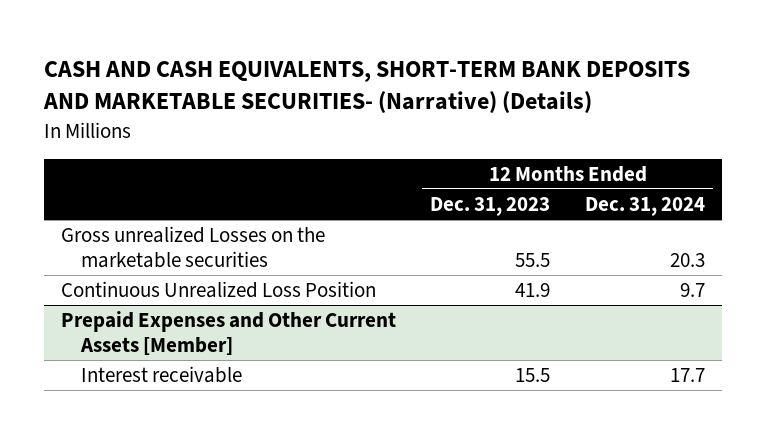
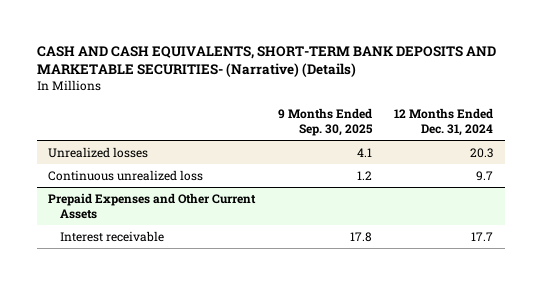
- | 12 Months Ended Dec. 31, 2023 | 12 Months Ended Dec. 31, 2024
+ | 9 Months Ended Sep. 30, 2025 | 12 Months Ended Dec. 31, 2024
- Gross unrealized Losses on the marketable securities | 55.5 | 20.3
- Continuous Unrealized Loss Position | 41.9 | 9.7
- Prepaid Expenses and Other Current Assets [Member]
+ Unrealized losses | 4.1 | 20.3
+ Continuous unrealized loss | 1.2 | 9.7
+ Prepaid Expenses and Other Current Assets

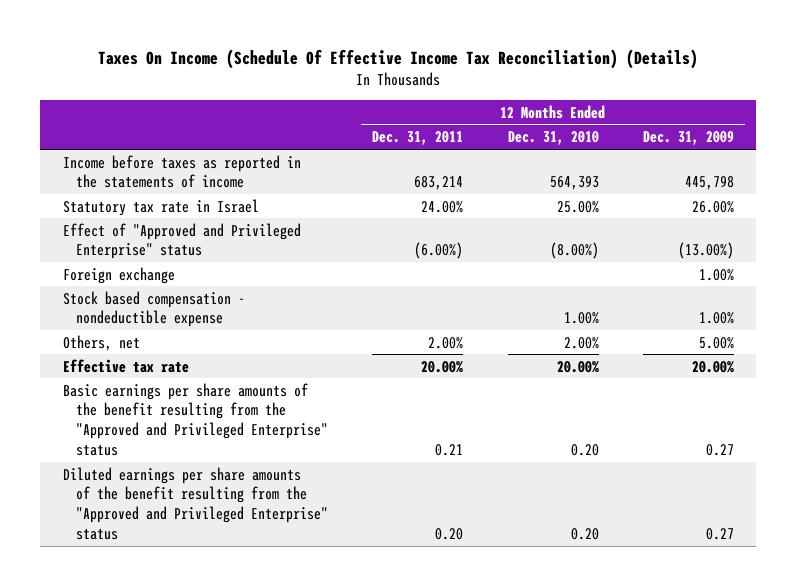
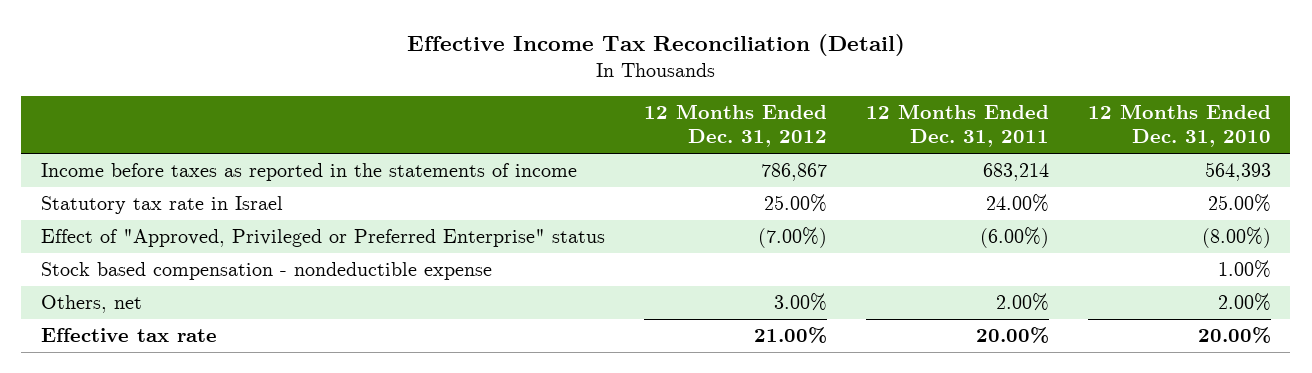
- Taxes On Income (Schedule Of Effective Income Tax Reconciliation) (Details)
+ Effective Income Tax Reconciliation (Detail)
- | 12 Months Ended Dec. 31, 2011 | 12 Months Ended Dec. 31, 2010 | 12 Months Ended Dec. 31, 2009
+ | 12 Months Ended Dec. 31, 2012 | 12 Months Ended Dec. 31, 2011 | 12 Months Ended Dec. 31, 2010
- Effect of "Approved and Privileged Enterprise" status | (6.00%) | (8.00%) | (13.00%)
- Foreign exchange | | | 1.00%
+ Effect of "Approved, Privileged or Preferred Enterprise" status | (7.00%) | (6.00%) | (8.00%)
- Basic earnings per share amounts of the benefit resulting from the "Approved and Privileged Enterprise" status | 0.21 | 0.20 | 0.27
- Diluted earnings per share amounts of the benefit resulting from the "Approved and Privileged Enterprise" status | 0.20 | 0.20 | 0.27

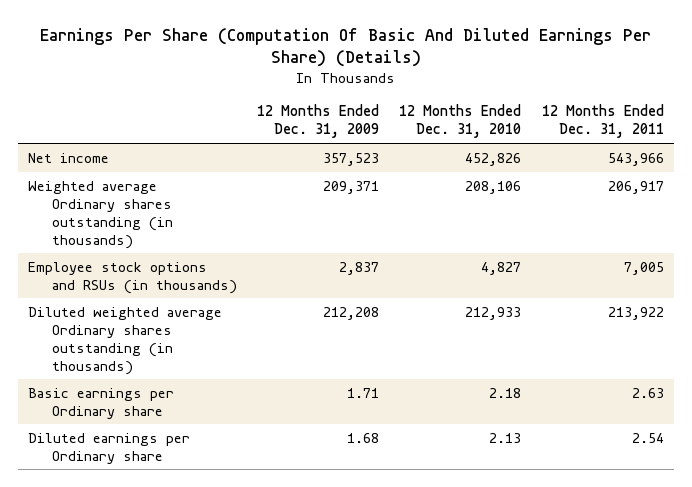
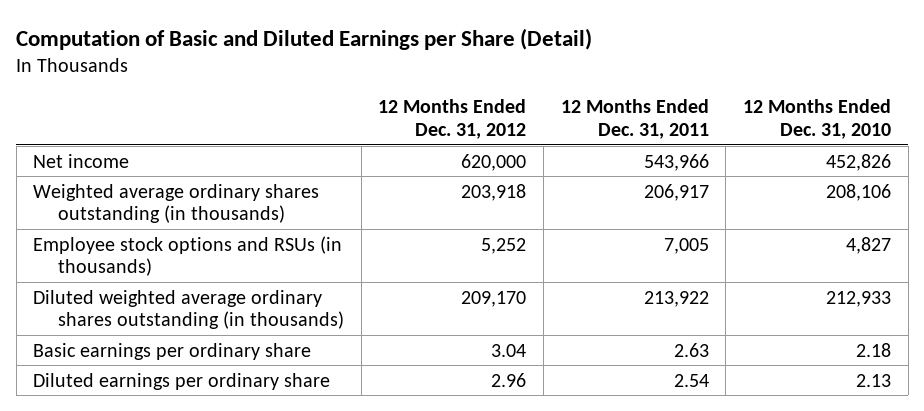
- Earnings Per Share (Computation Of Basic And Diluted Earnings Per Share) (Details)
+ Computation of Basic and Diluted Earnings per Share (Detail)
- | 12 Months Ended Dec. 31, 2009 | 12 Months Ended Dec. 31, 2010 | 12 Months Ended Dec. 31, 2011
+ | 12 Months Ended Dec. 31, 2012 | 12 Months Ended Dec. 31, 2011 | 12 Months Ended Dec. 31, 2010
- Weighted average Ordinary shares outstanding (in thousands) | 209,371 | 208,106 | 206,917
+ Weighted average ordinary shares outstanding (in thousands) | 203,918 | 206,917 | 208,106
- Diluted weighted average Ordinary shares outstanding (in thousands) | 212,208 | 212,933 | 213,922
- Basic earnings per Ordinary share | 1.71 | 2.18 | 2.63
- Diluted earnings per Ordinary share | 1.68 | 2.13 | 2.54
+ Diluted weighted average ordinary shares outstanding (in thousands) | 209,170 | 213,922 | 212,933
+ Basic earnings per ordinary share | 3.04 | 2.63 | 2.18
+ Diluted earnings per ordinary share | 2.96 | 2.54 | 2.13

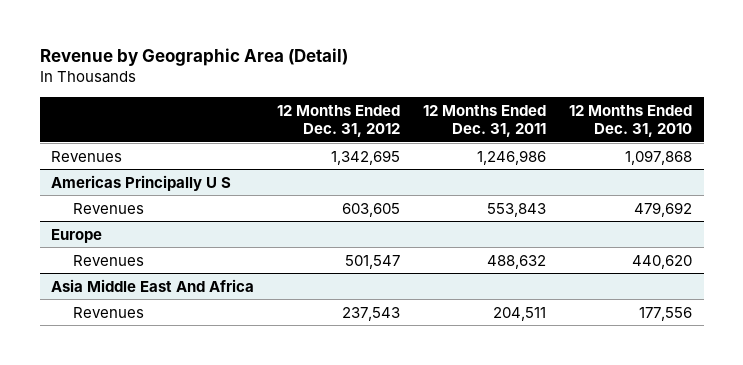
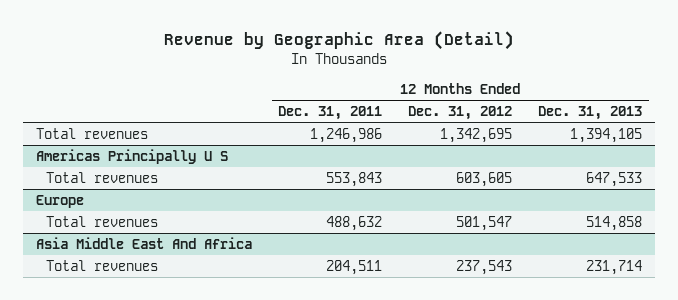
- | 12 Months Ended Dec. 31, 2012 | 12 Months Ended Dec. 31, 2011 | 12 Months Ended Dec. 31, 2010
+ | 12 Months Ended Dec. 31, 2011 | 12 Months Ended Dec. 31, 2012 | 12 Months Ended Dec. 31, 2013
- Revenues | 1,342,695 | 1,246,986 | 1,097,868
+ Total revenues | 1,246,986 | 1,342,695 | 1,394,105
@ Americas Principally U S
- Revenues | 603,605 | 553,843 | 479,692
+ Total revenues | 553,843 | 603,605 | 647,533
@ Europe
- Revenues | 501,547 | 488,632 | 440,620
+ Total revenues | 488,632 | 501,547 | 514,858
@ Asia Middle East And Africa
- Revenues | 237,543 | 204,511 | 177,556
+ Total revenues | 204,511 | 237,543 | 231,714

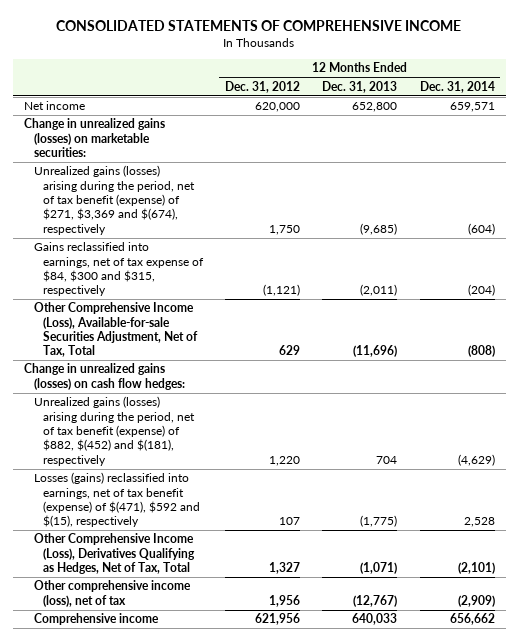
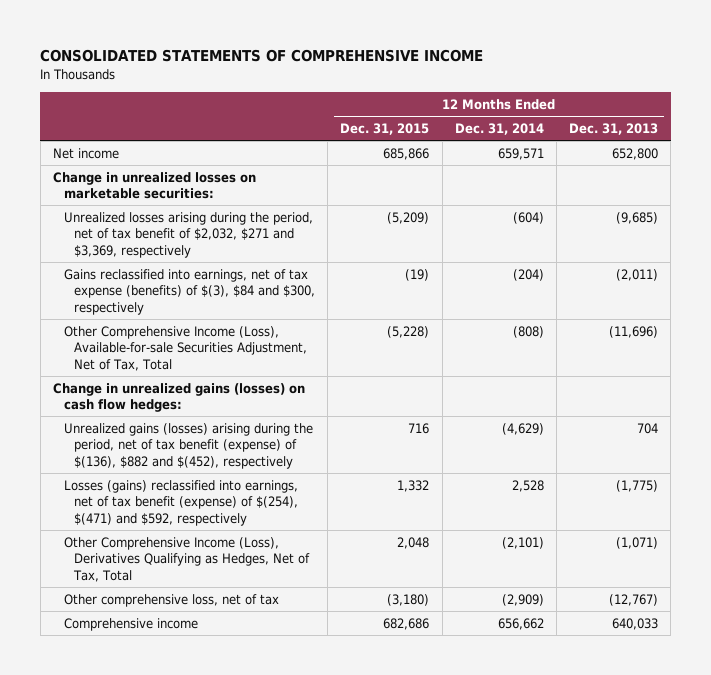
- | 12 Months Ended Dec. 31, 2012 | 12 Months Ended Dec. 31, 2013 | 12 Months Ended Dec. 31, 2014
+ | 12 Months Ended Dec. 31, 2015 | 12 Months Ended Dec. 31, 2014 | 12 Months Ended Dec. 31, 2013
- Change in unrealized gains (losses) on marketable securities:
- Unrealized gains (losses) arising during the period, net of tax benefit (expense) of $271, $3,369 and $(674), respectively | 1,750 | (9,685) | (604)
- Gains reclassified into earnings, net of tax expense of $84, $300 and $315, respectively | (1,121) | (2,011) | (204)
+ Change in unrealized losses on marketable securities:
+ Unrealized losses arising during the period, net of tax benefit of $2,032, $271 and $3,369, respectively | (5,209) | (604) | (9,685)
+ Gains reclassified into earnings, net of tax expense (benefits) of $(3), $84 and $300, respectively | (19) | (204) | (2,011)
- Unrealized gains (losses) arising during the period, net of tax benefit (expense) of $882, $(452) and $(181), respectively | 1,220 | 704 | (4,629)
- Losses (gains) reclassified into earnings, net of tax benefit (expense) of $(471), $592 and $(15), respectively | 107 | (1,775) | 2,528
+ Unrealized gains (losses) arising during the period, net of tax benefit (expense) of $(136), $882 and $(452), respectively | 716 | (4,629) | 704
+ Losses (gains) reclassified into earnings, net of tax benefit (expense) of $(254), $(471) and $592, respectively | 1,332 | 2,528 | (1,775)
- Other comprehensive income (loss), net of tax | 1,956 | (12,767) | (2,909)
+ Other comprehensive loss, net of tax | (3,180) | (2,909) | (12,767)

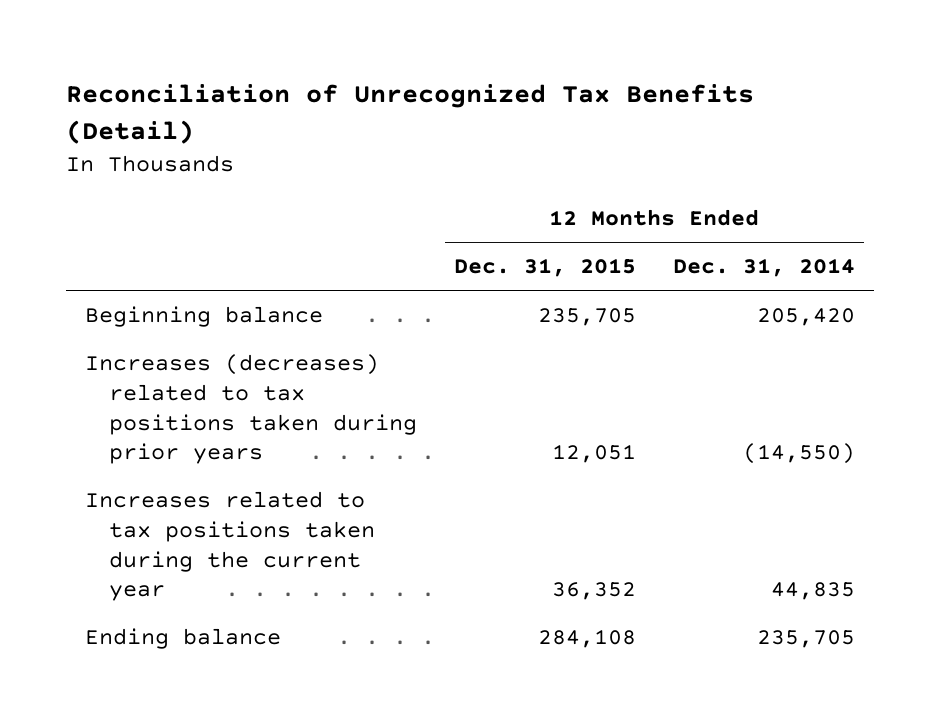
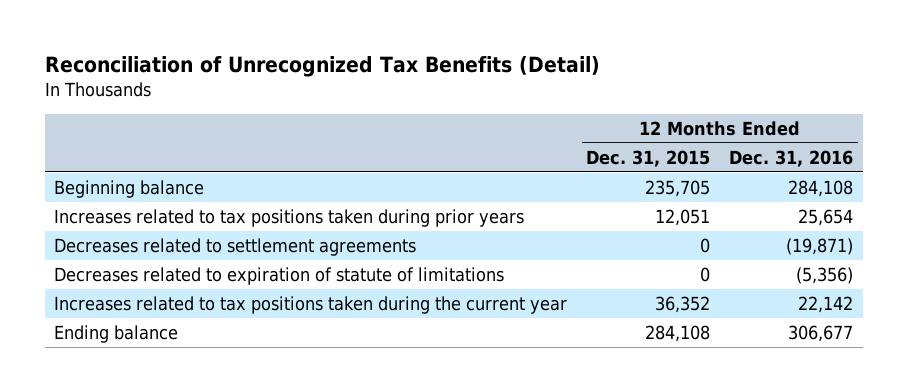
- | 12 Months Ended Dec. 31, 2015 | 12 Months Ended Dec. 31, 2014
+ | 12 Months Ended Dec. 31, 2015 | 12 Months Ended Dec. 31, 2016
- Increases (decreases) related to tax positions taken during prior years | 12,051 | (14,550)
+ Increases related to tax positions taken during prior years | 12,051 | 25,654
+ Decreases related to settlement agreements | 0 | (19,871)
+ Decreases related to expiration of statute of limitations | 0 | (5,356)

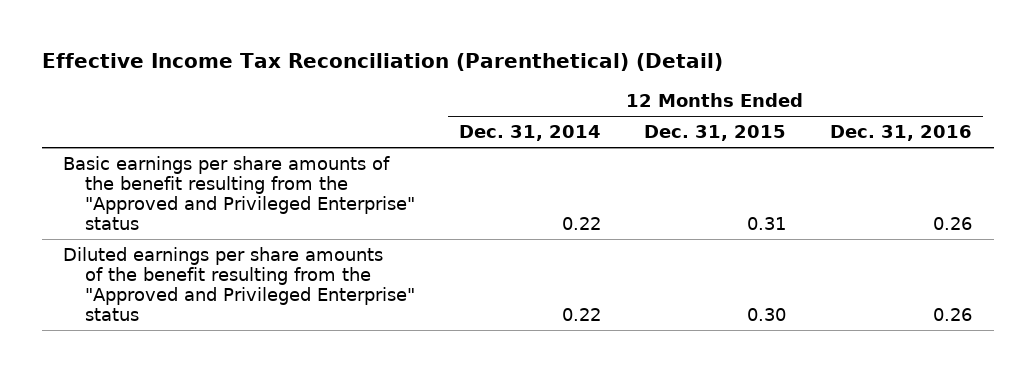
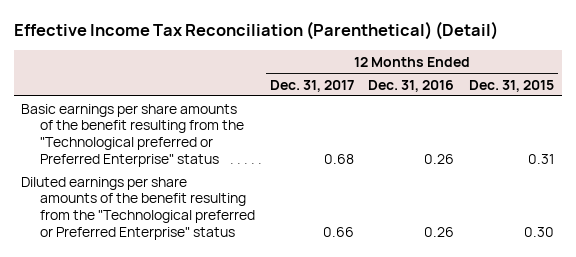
- | 12 Months Ended Dec. 31, 2014 | 12 Months Ended Dec. 31, 2015 | 12 Months Ended Dec. 31, 2016
+ | 12 Months Ended Dec. 31, 2017 | 12 Months Ended Dec. 31, 2016 | 12 Months Ended Dec. 31, 2015
- Basic earnings per share amounts of the benefit resulting from the "Approved and Privileged Enterprise" status | 0.22 | 0.31 | 0.26
- Diluted earnings per share amounts of the benefit resulting from the "Approved and Privileged Enterprise" status | 0.22 | 0.30 | 0.26
+ Basic earnings per share amounts of the benefit resulting from the "Technological preferred or Preferred Enterprise" status | 0.68 | 0.26 | 0.31
+ Diluted earnings per share amounts of the benefit resulting from the "Technological preferred or Preferred Enterprise" status | 0.66 | 0.26 | 0.30

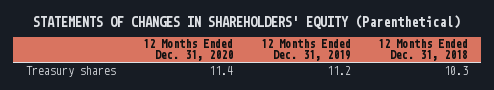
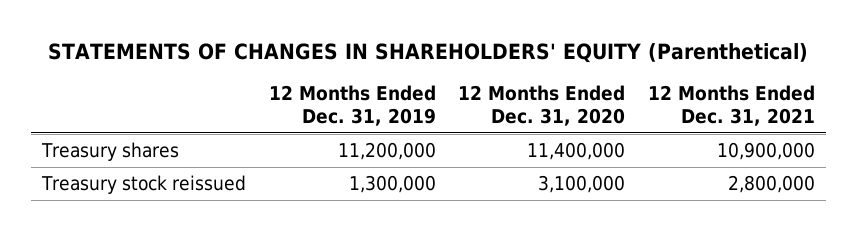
- | 12 Months Ended Dec. 31, 2020 | 12 Months Ended Dec. 31, 2019 | 12 Months Ended Dec. 31, 2018
+ | 12 Months Ended Dec. 31, 2019 | 12 Months Ended Dec. 31, 2020 | 12 Months Ended Dec. 31, 2021
- Treasury shares | 11.4 | 11.2 | 10.3
+ Treasury shares | 11,200,000 | 11,400,000 | 10,900,000
+ Treasury stock reissued | 1,300,000 | 3,100,000 | 2,800,000

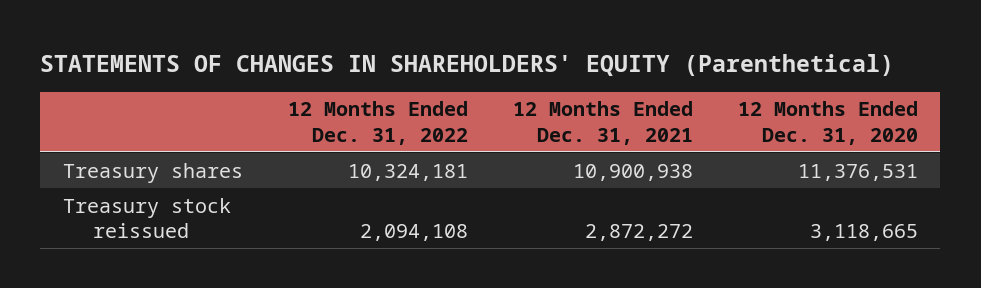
- | 12 Months Ended Dec. 31, 2019 | 12 Months Ended Dec. 31, 2020 | 12 Months Ended Dec. 31, 2021
+ | 12 Months Ended Dec. 31, 2022 | 12 Months Ended Dec. 31, 2021 | 12 Months Ended Dec. 31, 2020
- Treasury shares | 11,200,000 | 11,400,000 | 10,900,000
- Treasury stock reissued | 1,300,000 | 3,100,000 | 2,800,000
+ Treasury shares | 10,324,181 | 10,900,938 | 11,376,531
+ Treasury stock reissued | 2,094,108 | 2,872,272 | 3,118,665

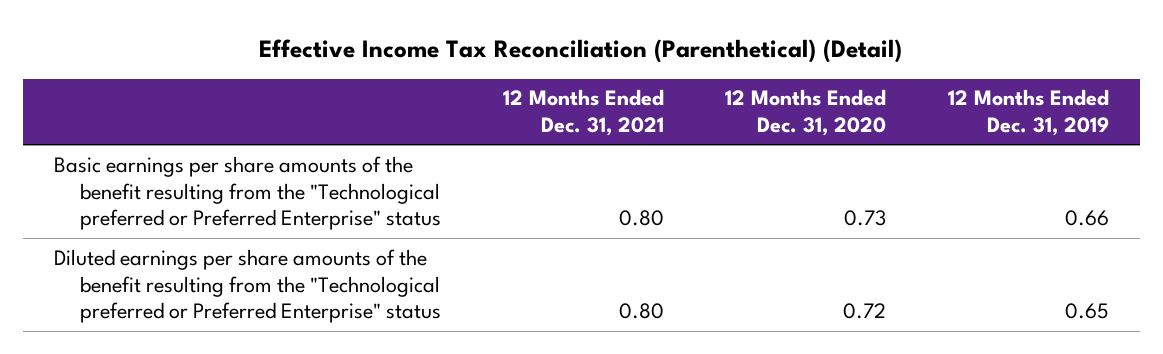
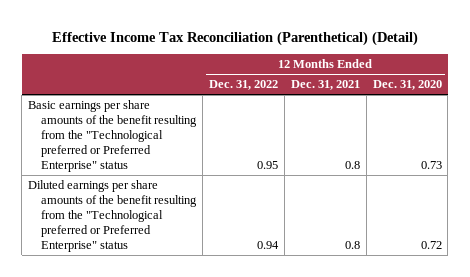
- | 12 Months Ended Dec. 31, 2021 | 12 Months Ended Dec. 31, 2020 | 12 Months Ended Dec. 31, 2019
+ | 12 Months Ended Dec. 31, 2022 | 12 Months Ended Dec. 31, 2021 | 12 Months Ended Dec. 31, 2020
- Basic earnings per share amounts of the benefit resulting from the "Technological preferred or Preferred Enterprise" status | 0.80 | 0.73 | 0.66
- Diluted earnings per share amounts of the benefit resulting from the "Technological preferred or Preferred Enterprise" status | 0.80 | 0.72 | 0.65
+ Basic earnings per share amounts of the benefit resulting from the "Technological preferred or Preferred Enterprise" status | 0.95 | 0.8 | 0.73
+ Diluted earnings per share amounts of the benefit resulting from the "Technological preferred or Preferred Enterprise" status | 0.94 | 0.8 | 0.72

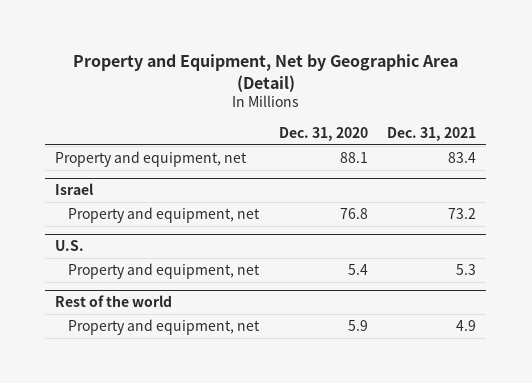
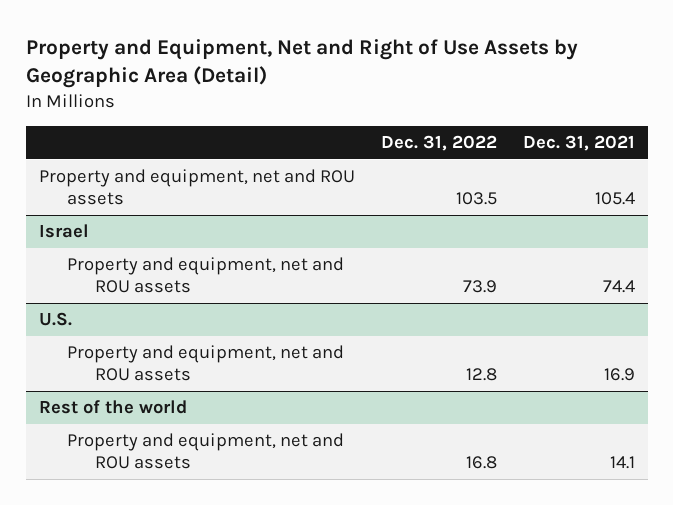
- Property and Equipment, Net by Geographic Area (Detail)
+ Property and Equipment, Net and Right of Use Assets by Geographic Area (Detail)
- | Dec. 31, 2020 | Dec. 31, 2021
+ | Dec. 31, 2022 | Dec. 31, 2021
- Property and equipment, net | 88.1 | 83.4
+ Property and equipment, net and ROU assets | 103.5 | 105.4
@ Israel
- Property and equipment, net | 76.8 | 73.2
+ Property and equipment, net and ROU assets | 73.9 | 74.4
@ U.S.
- Property and equipment, net | 5.4 | 5.3
+ Property and equipment, net and ROU assets | 12.8 | 16.9
@ Rest of the world
- Property and equipment, net | 5.9 | 4.9
+ Property and equipment, net and ROU assets | 16.8 | 14.1

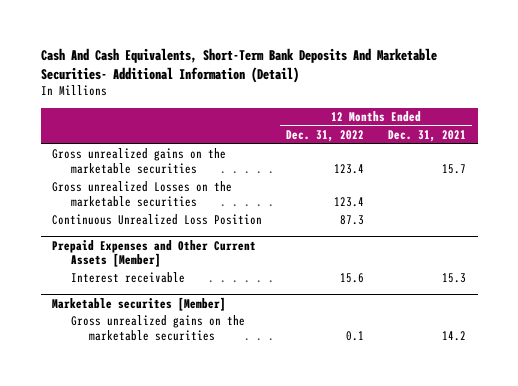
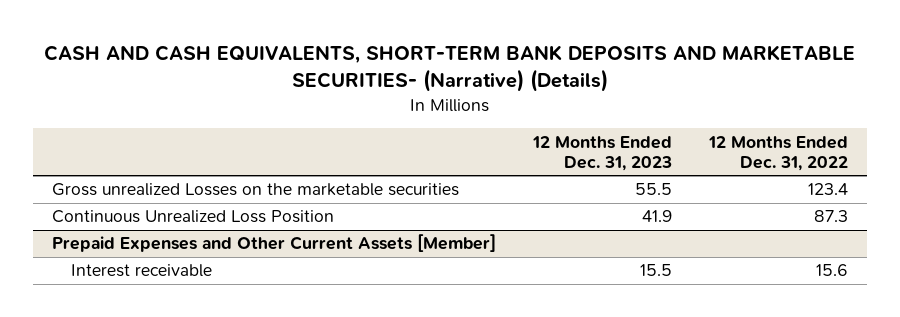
- Cash And Cash Equivalents, Short-Term Bank Deposits And Marketable Securities- Additional Information (Detail)
+ CASH AND CASH EQUIVALENTS, SHORT-TERM BANK DEPOSITS AND MARKETABLE SECURITIES- (Narrative) (Details)
- | 12 Months Ended Dec. 31, 2022 | 12 Months Ended Dec. 31, 2021
+ | 12 Months Ended Dec. 31, 2023 | 12 Months Ended Dec. 31, 2022
- Gross unrealized gains on the marketable securities | 123.4 | 15.7
- Marketable securites [Member]
- Gross unrealized gains on the marketable securities | 0.1 | 14.2

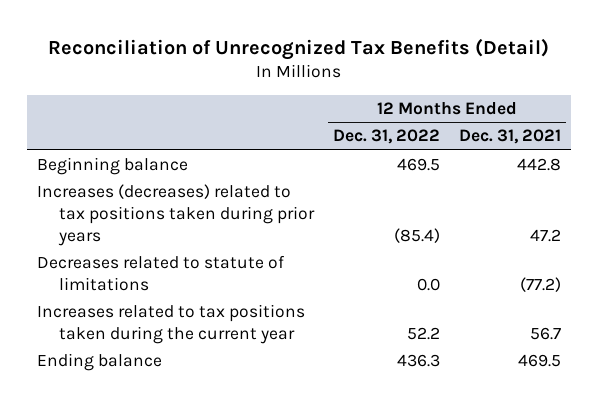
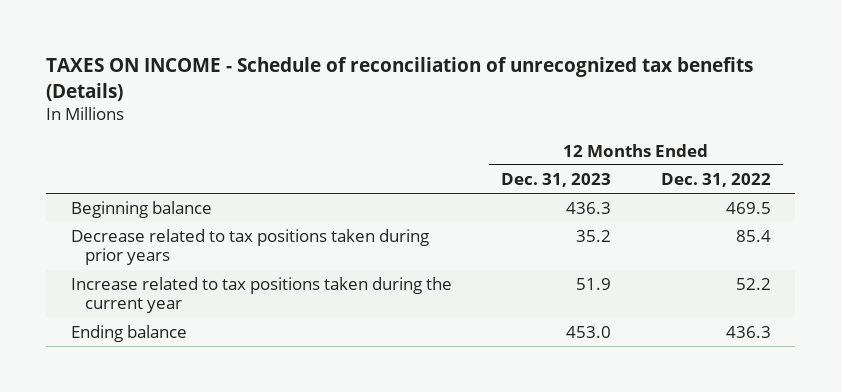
- Reconciliation of Unrecognized Tax Benefits (Detail)
+ TAXES ON INCOME - Schedule of reconciliation of unrecognized tax benefits (Details)
- | 12 Months Ended Dec. 31, 2022 | 12 Months Ended Dec. 31, 2021
+ | 12 Months Ended Dec. 31, 2023 | 12 Months Ended Dec. 31, 2022
- Increases (decreases) related to tax positions taken during prior years | (85.4) | 47.2
- Decreases related to statute of limitations | 0.0 | (77.2)
- Increases related to tax positions taken during the current year | 52.2 | 56.7
+ Decrease related to tax positions taken during prior years | 35.2 | 85.4
+ Increase related to tax positions taken during the current year | 51.9 | 52.2

